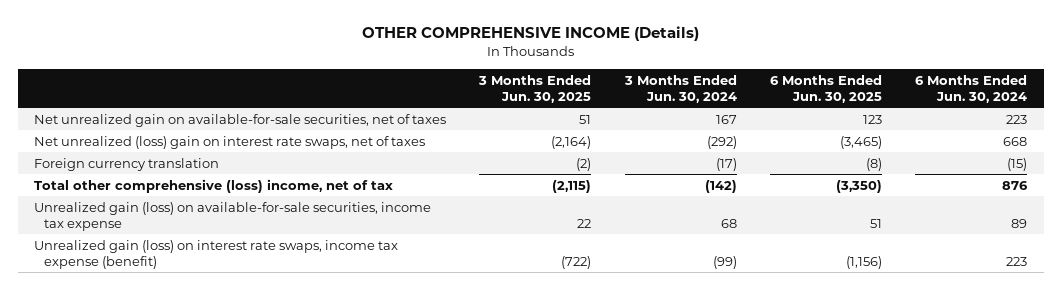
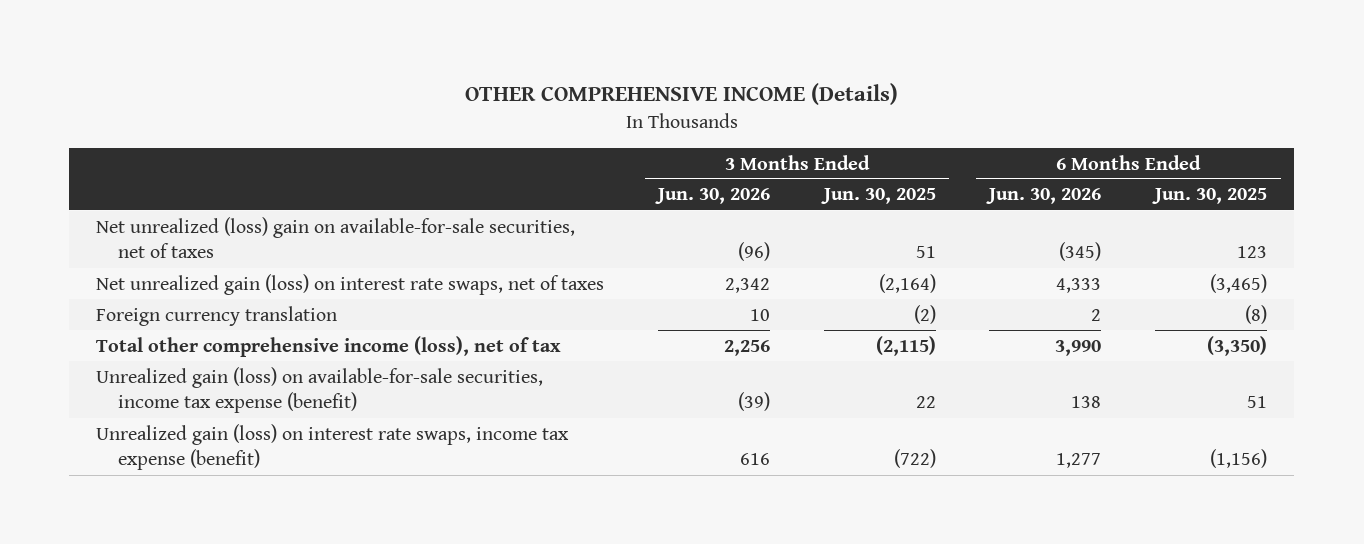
- | 3 Months Ended Jun. 30, 2025 | 3 Months Ended Jun. 30, 2024 | 6 Months Ended Jun. 30, 2025 | 6 Months Ended Jun. 30, 2024
+ | 3 Months Ended Jun. 30, 2026 | 3 Months Ended Jun. 30, 2025 | 6 Months Ended Jun. 30, 2026 | 6 Months Ended Jun. 30, 2025
- Net unrealized gain on available-for-sale securities, net of taxes | 51 | 167 | 123 | 223
- Net unrealized (loss) gain on interest rate swaps, net of taxes | (2,164) | (292) | (3,465) | 668
+ Net unrealized (loss) gain on available-for-sale securities, net of taxes | (96) | 51 | (345) | 123
+ Net unrealized gain (loss) on interest rate swaps, net of taxes | 2,342 | (2,164) | 4,333 | (3,465)
- Total other comprehensive (loss) income, net of tax | (2,115) | (142) | (3,350) | 876
- Unrealized gain (loss) on available-for-sale securities, income tax expense | 22 | 68 | 51 | 89
+ Total other comprehensive income (loss), net of tax | 2,256 | (2,115) | 3,990 | (3,350)
+ Unrealized gain (loss) on available-for-sale securities, income tax expense (benefit) | (39) | 22 | 138 | 51

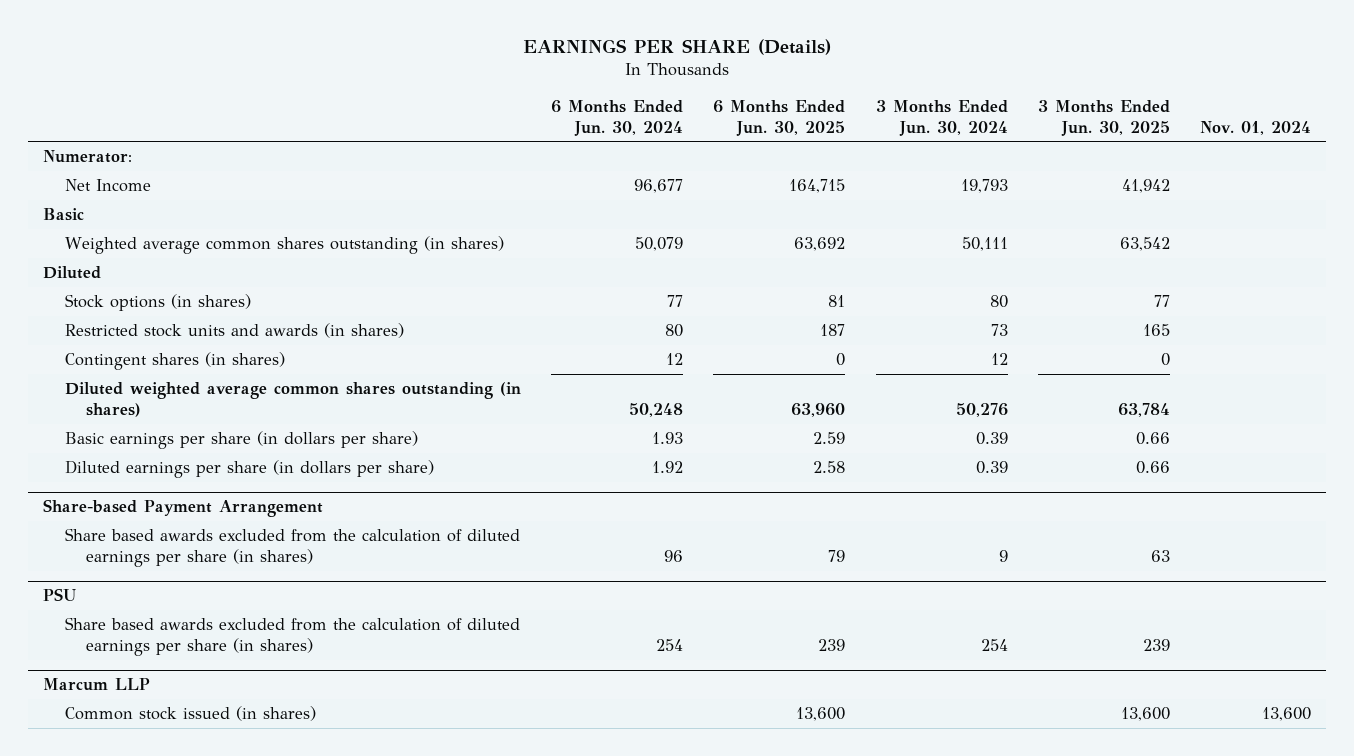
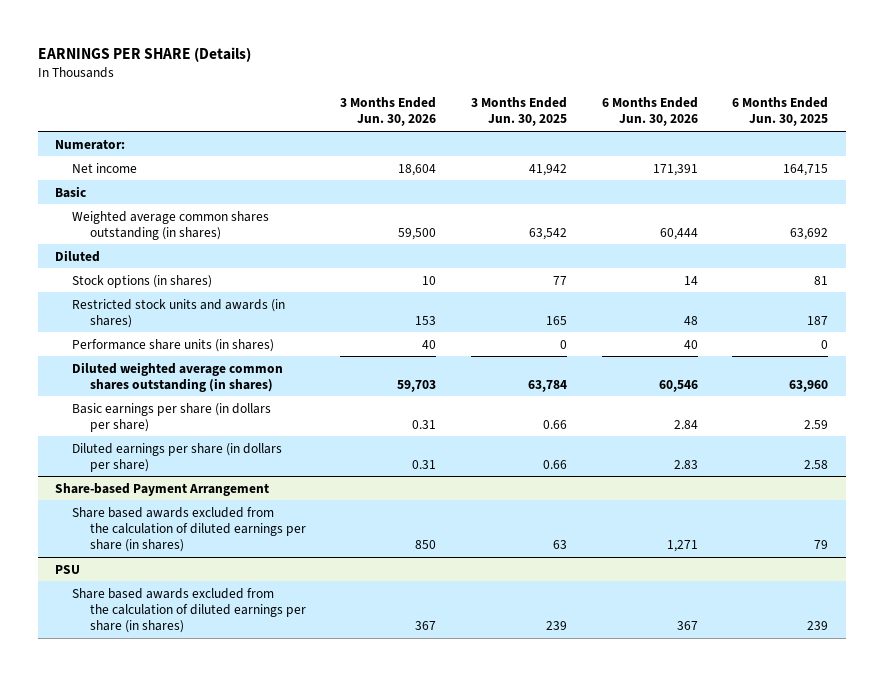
- | 6 Months Ended Jun. 30, 2024 | 6 Months Ended Jun. 30, 2025 | 3 Months Ended Jun. 30, 2024 | 3 Months Ended Jun. 30, 2025 | Nov. 01, 2024
+ | 3 Months Ended Jun. 30, 2026 | 3 Months Ended Jun. 30, 2025 | 6 Months Ended Jun. 30, 2026 | 6 Months Ended Jun. 30, 2025
- Net Income | 96,677 | 164,715 | 19,793 | 41,942 |
+ Net income | 18,604 | 41,942 | 171,391 | 164,715
- Contingent shares (in shares) | 12 | 0 | 12 | 0 |
+ Performance share units (in shares) | 40 | 0 | 40 | 0
- Marcum LLP
- Common stock issued (in shares) | | 13,600 | | 13,600 | 13,600

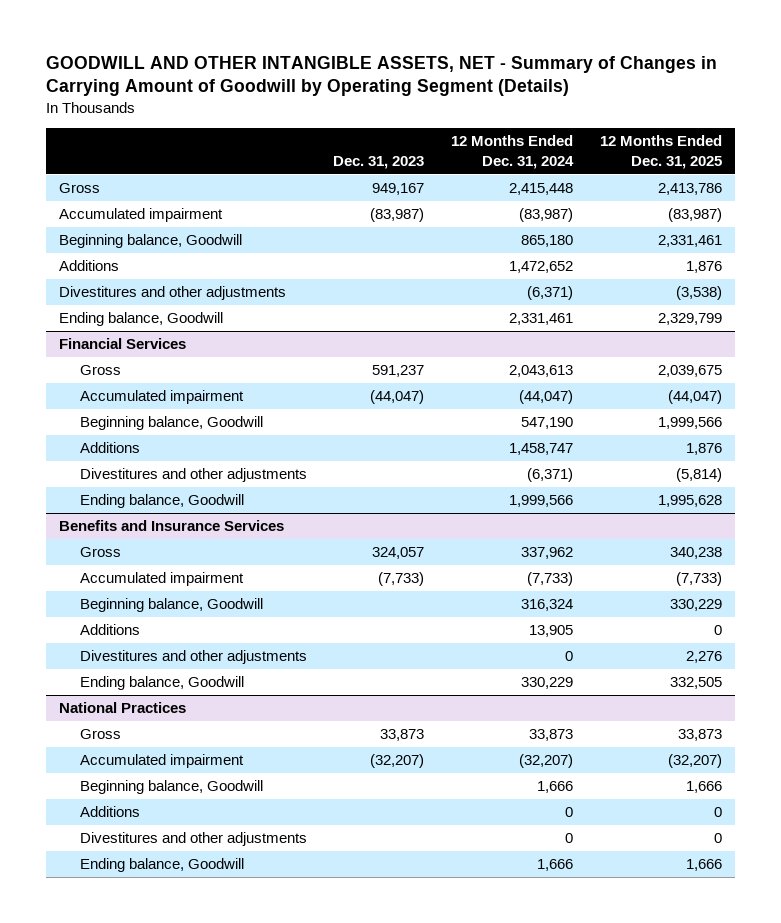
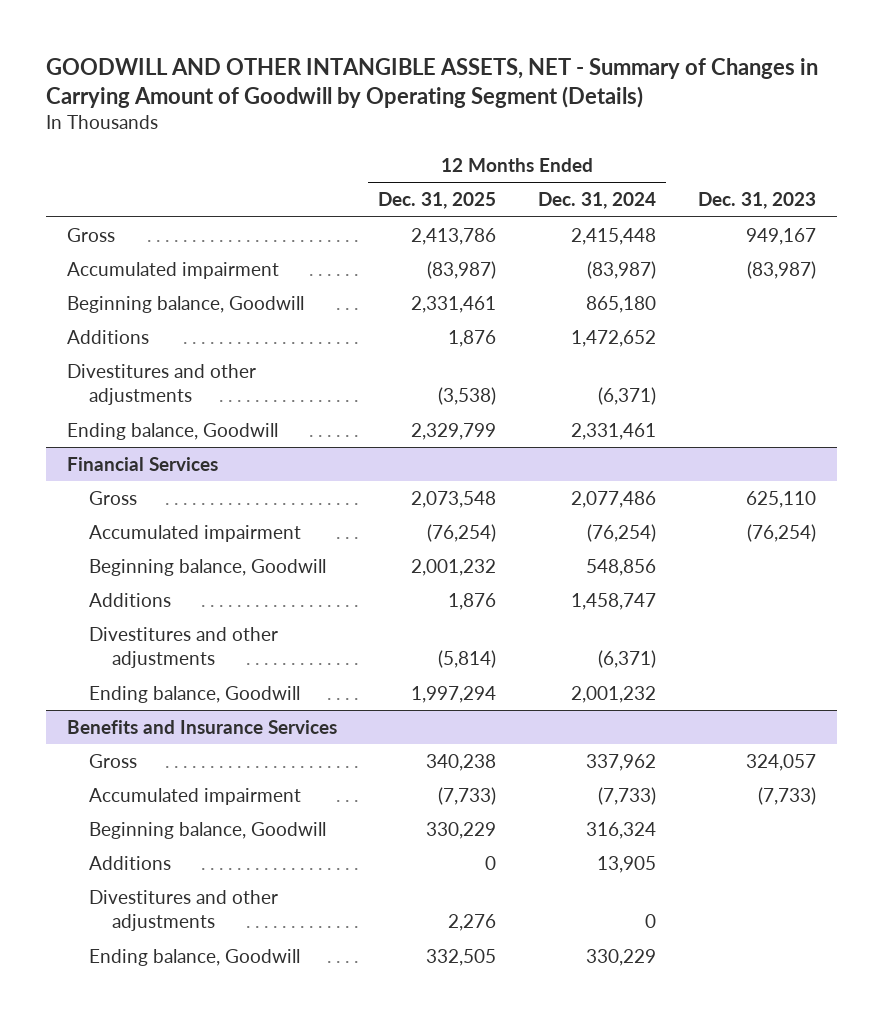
- | Dec. 31, 2023 | 12 Months Ended Dec. 31, 2024 | 12 Months Ended Dec. 31, 2025
+ | 12 Months Ended Dec. 31, 2025 | 12 Months Ended Dec. 31, 2024 | Dec. 31, 2023
@ Financial Services
- Gross | 591,237 | 2,043,613 | 2,039,675
- Accumulated impairment | (44,047) | (44,047) | (44,047)
- Beginning balance, Goodwill | | 547,190 | 1,999,566
+ Gross | 2,073,548 | 2,077,486 | 625,110
+ Accumulated impairment | (76,254) | (76,254) | (76,254)
+ Beginning balance, Goodwill | 2,001,232 | 548,856 |
- Ending balance, Goodwill | | 1,999,566 | 1,995,628
+ Ending balance, Goodwill | 1,997,294 | 2,001,232 |
- National Practices
- Gross | 33,873 | 33,873 | 33,873
- Accumulated impairment | (32,207) | (32,207) | (32,207)
- Beginning balance, Goodwill | | 1,666 | 1,666
- Additions | | 0 | 0
- Divestitures and other adjustments | | 0 | 0
- Ending balance, Goodwill | | 1,666 | 1,666

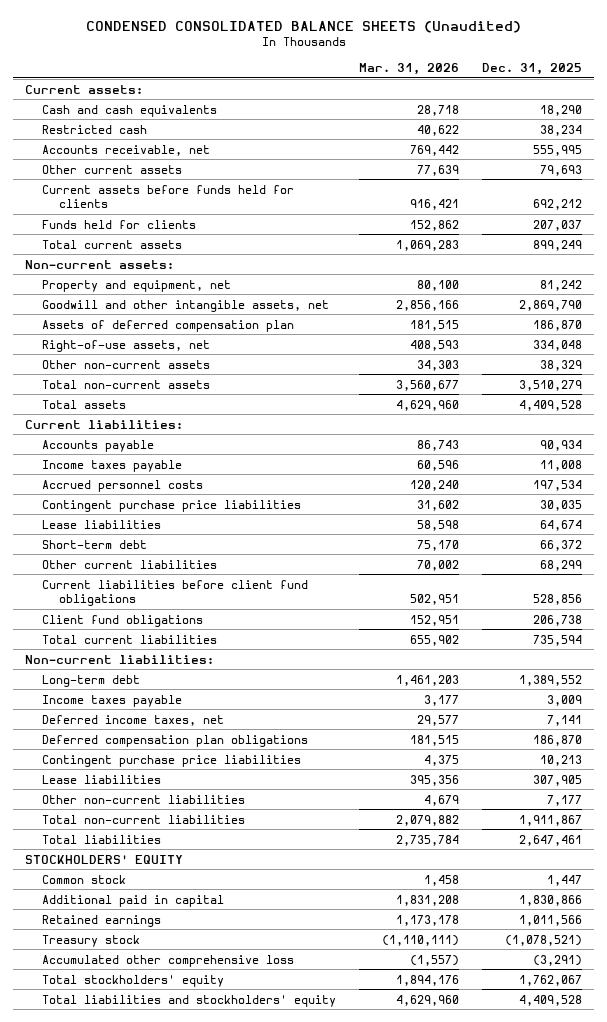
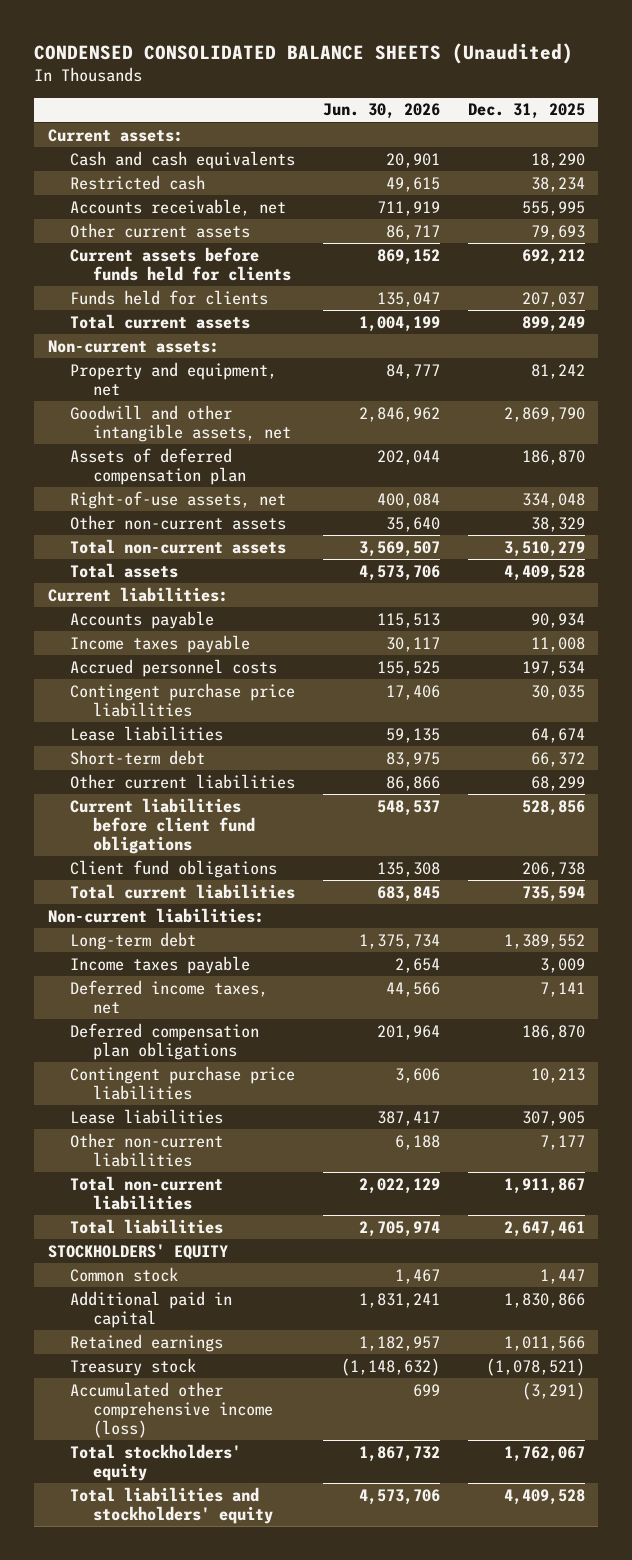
- | Mar. 31, 2026 | Dec. 31, 2025
+ | Jun. 30, 2026 | Dec. 31, 2025
- Accumulated other comprehensive loss | (1,557) | (3,291)
+ Accumulated other comprehensive income (loss) | 699 | (3,291)

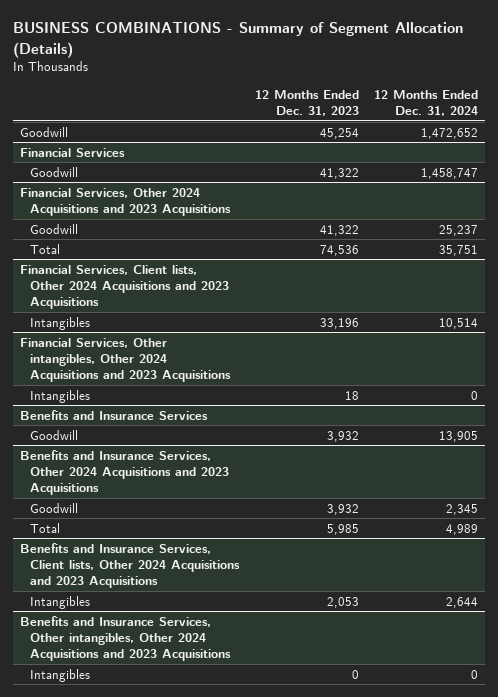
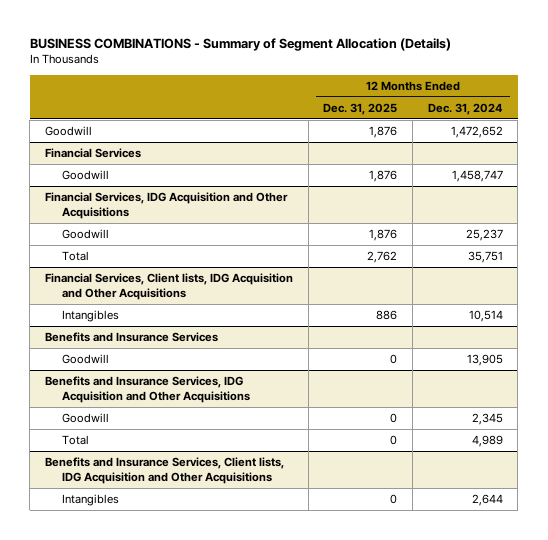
- | 12 Months Ended Dec. 31, 2023 | 12 Months Ended Dec. 31, 2024
+ | 12 Months Ended Dec. 31, 2025 | 12 Months Ended Dec. 31, 2024
- Financial Services, Other 2024 Acquisitions and 2023 Acquisitions
+ Financial Services, IDG Acquisition and Other Acquisitions
- Financial Services, Client lists, Other 2024 Acquisitions and 2023 Acquisitions
+ Financial Services, Client lists, IDG Acquisition and Other Acquisitions
- Financial Services, Other intangibles, Other 2024 Acquisitions and 2023 Acquisitions
- Intangibles | 18 | 0
- Benefits and Insurance Services, Other 2024 Acquisitions and 2023 Acquisitions
+ Benefits and Insurance Services, IDG Acquisition and Other Acquisitions
- Benefits and Insurance Services, Client lists, Other 2024 Acquisitions and 2023 Acquisitions
+ Benefits and Insurance Services, Client lists, IDG Acquisition and Other Acquisitions
- Benefits and Insurance Services, Other intangibles, Other 2024 Acquisitions and 2023 Acquisitions
- Intangibles | 0 | 0

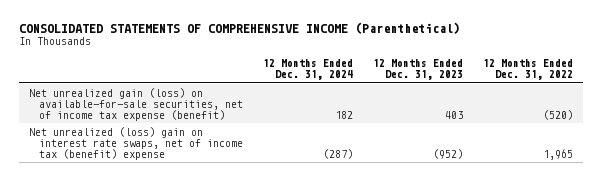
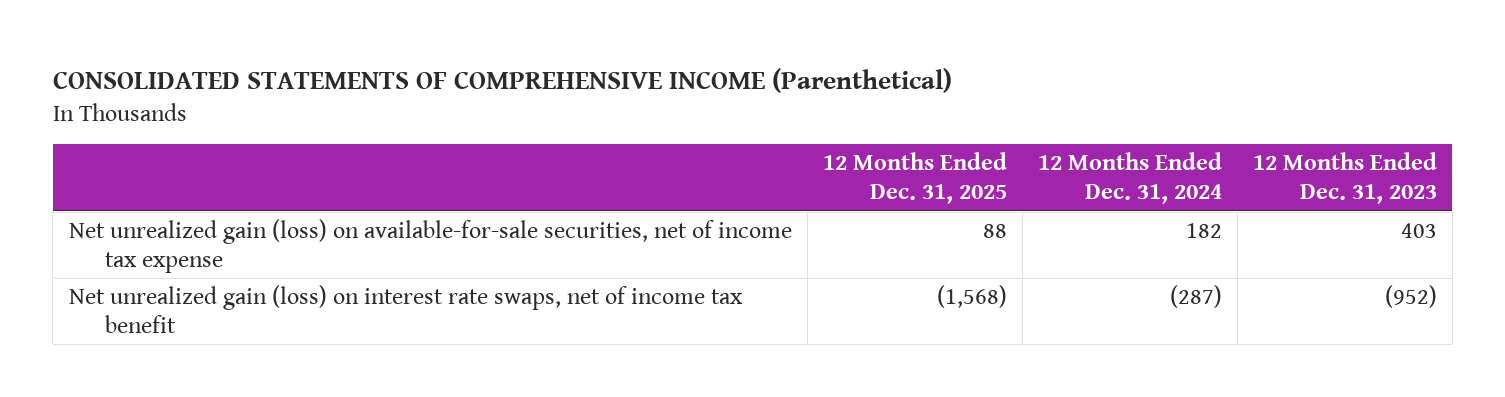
- | 12 Months Ended Dec. 31, 2024 | 12 Months Ended Dec. 31, 2023 | 12 Months Ended Dec. 31, 2022
+ | 12 Months Ended Dec. 31, 2025 | 12 Months Ended Dec. 31, 2024 | 12 Months Ended Dec. 31, 2023
- Net unrealized gain (loss) on available-for-sale securities, net of income tax expense (benefit) | 182 | 403 | (520)
- Net unrealized (loss) gain on interest rate swaps, net of income tax (benefit) expense | (287) | (952) | 1,965
+ Net unrealized gain (loss) on available-for-sale securities, net of income tax expense | 88 | 182 | 403
+ Net unrealized gain (loss) on interest rate swaps, net of income tax benefit | (1,568) | (287) | (952)

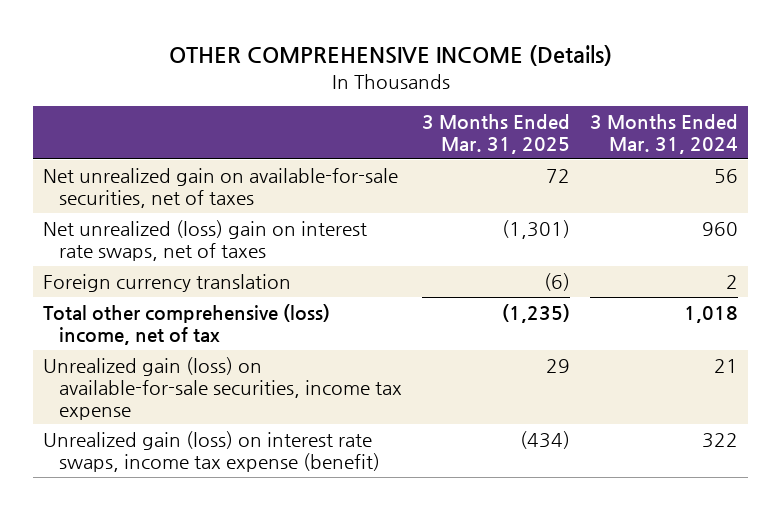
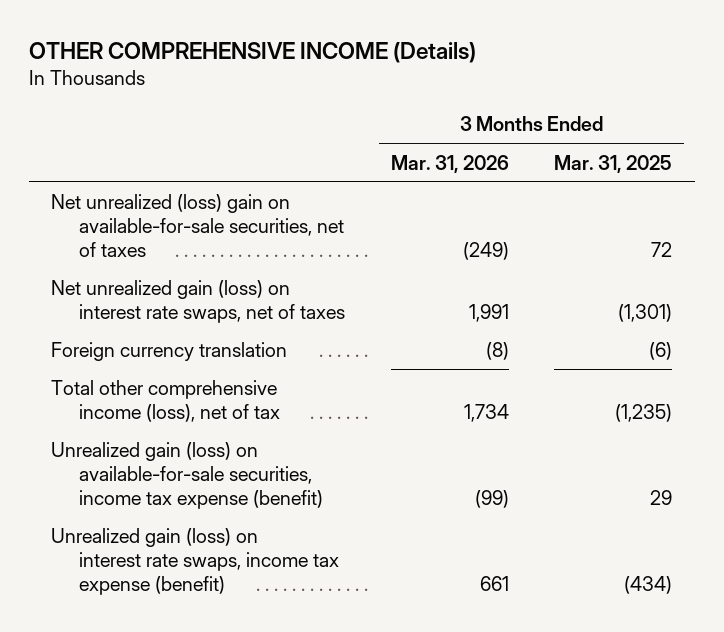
- | 3 Months Ended Mar. 31, 2025 | 3 Months Ended Mar. 31, 2024
+ | 3 Months Ended Mar. 31, 2026 | 3 Months Ended Mar. 31, 2025
- Net unrealized gain on available-for-sale securities, net of taxes | 72 | 56
- Net unrealized (loss) gain on interest rate swaps, net of taxes | (1,301) | 960
+ Net unrealized (loss) gain on available-for-sale securities, net of taxes | (249) | 72
+ Net unrealized gain (loss) on interest rate swaps, net of taxes | 1,991 | (1,301)
- Total other comprehensive (loss) income, net of tax | (1,235) | 1,018
- Unrealized gain (loss) on available-for-sale securities, income tax expense | 29 | 21
+ Total other comprehensive income (loss), net of tax | 1,734 | (1,235)
+ Unrealized gain (loss) on available-for-sale securities, income tax expense (benefit) | (99) | 29

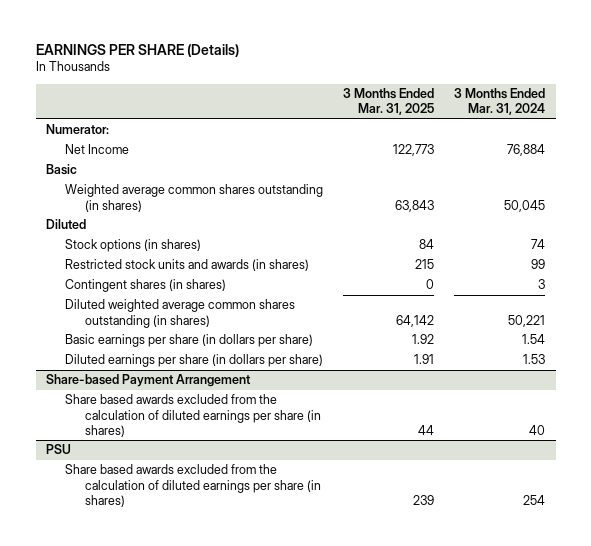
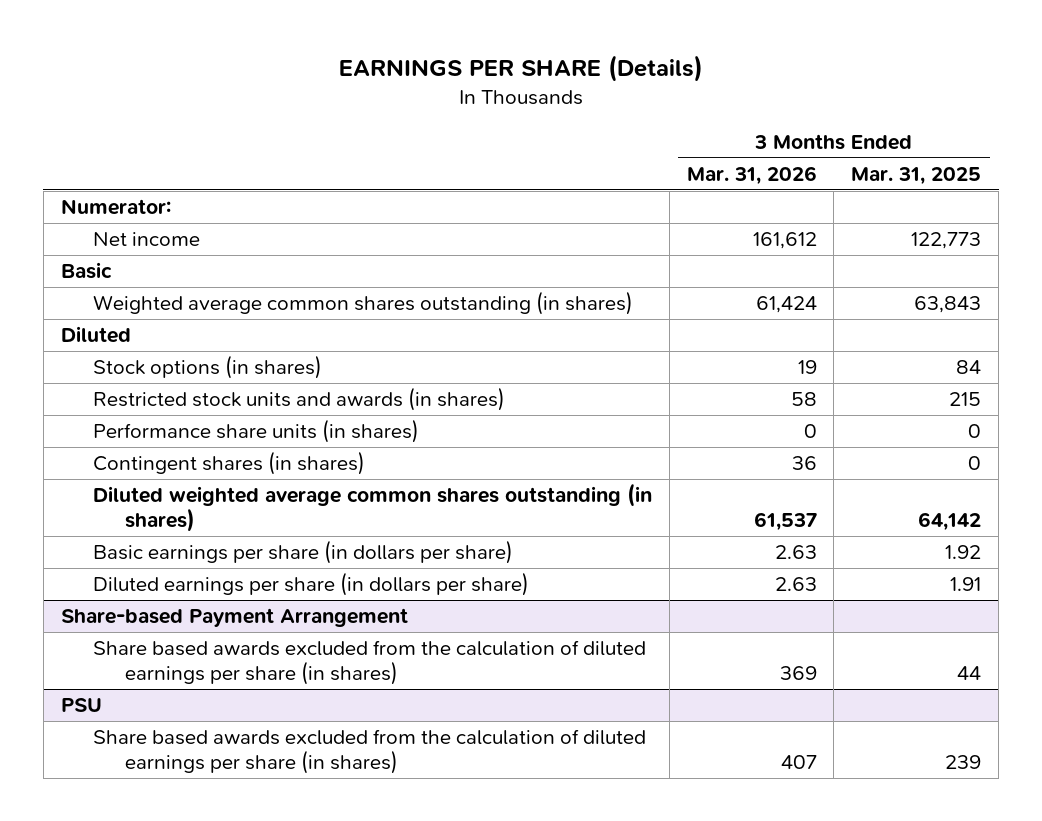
- | 3 Months Ended Mar. 31, 2025 | 3 Months Ended Mar. 31, 2024
+ | 3 Months Ended Mar. 31, 2026 | 3 Months Ended Mar. 31, 2025
- Net Income | 122,773 | 76,884
+ Net income | 161,612 | 122,773
+ Performance share units (in shares) | 0 | 0

